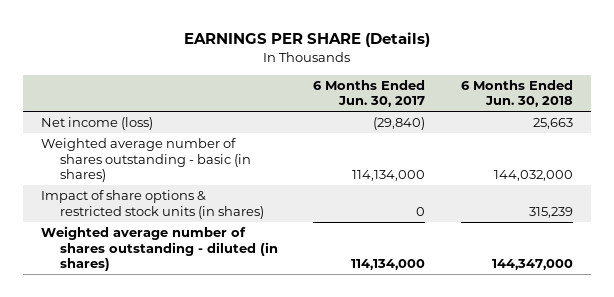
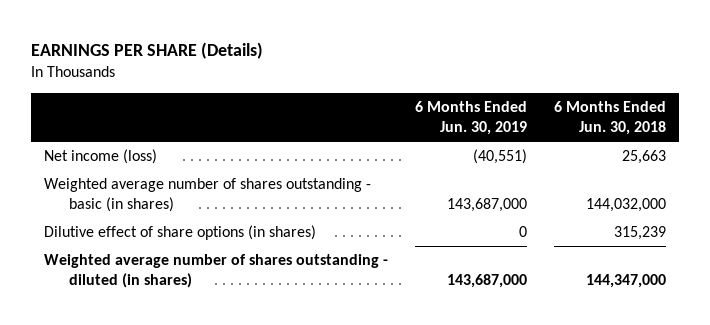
- | 6 Months Ended Jun. 30, 2017 | 6 Months Ended Jun. 30, 2018
+ | 6 Months Ended Jun. 30, 2019 | 6 Months Ended Jun. 30, 2018
- Impact of share options & restricted stock units (in shares) | 0 | 315,239
+ Dilutive effect of share options (in shares) | 0 | 315,239

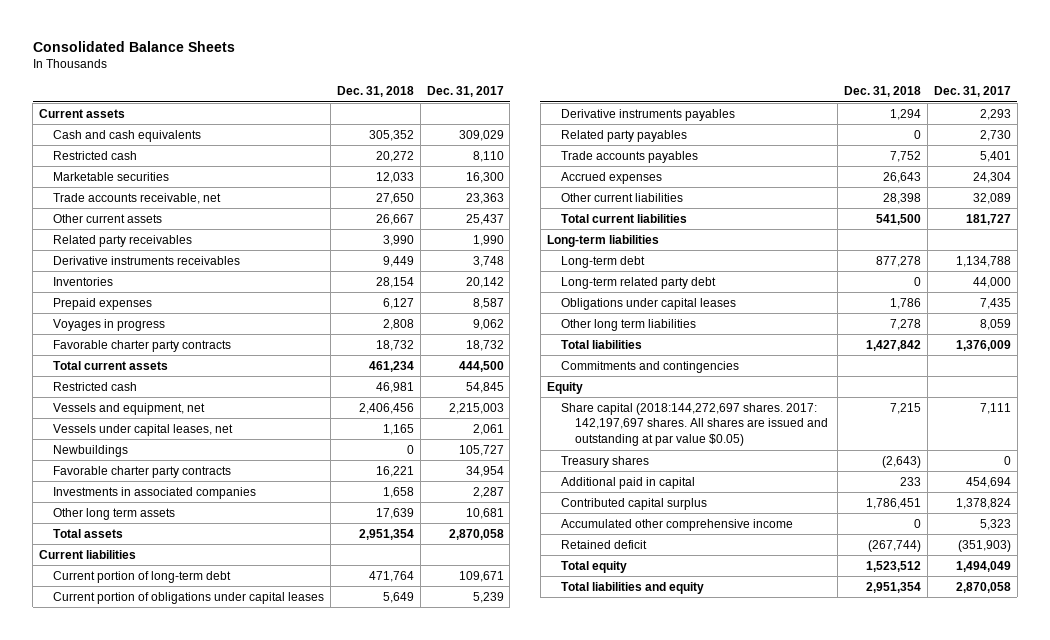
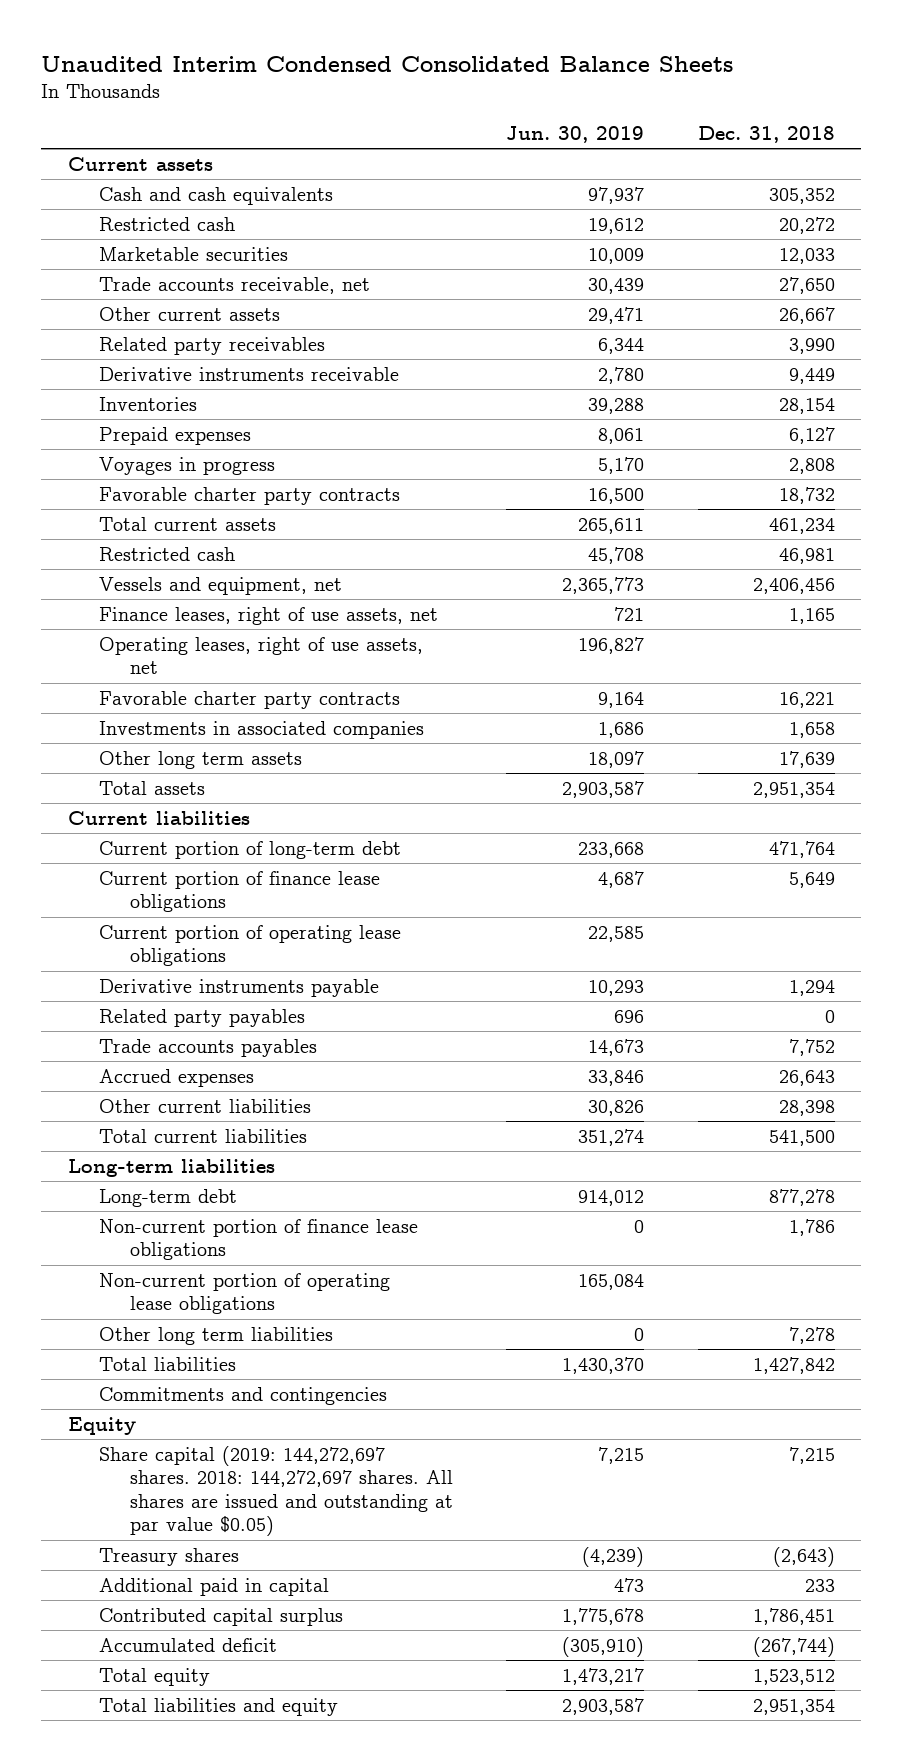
- Consolidated Balance Sheets
+ Unaudited Interim Condensed Consolidated Balance Sheets
- | Dec. 31, 2018 | Dec. 31, 2017
+ | Jun. 30, 2019 | Dec. 31, 2018
- Derivative instruments receivables | 9,449 | 3,748
+ Derivative instruments receivable | 2,780 | 9,449
- Vessels under capital leases, net | 1,165 | 2,061
- Newbuildings | 0 | 105,727
+ Finance leases, right of use assets, net | 721 | 1,165
+ Operating leases, right of use assets, net | 196,827 |
- Current portion of obligations under capital leases | 5,649 | 5,239
- Derivative instruments payables | 1,294 | 2,293
+ Current portion of finance lease obligations | 4,687 | 5,649
+ Current portion of operating lease obligations | 22,585 |
+ Derivative instruments payable | 10,293 | 1,294
- Long-term related party debt | 0 | 44,000
- Obligations under capital leases | 1,786 | 7,435
+ Non-current portion of finance lease obligations | 0 | 1,786
+ Non-current portion of operating lease obligations | 165,084 |
- Share capital (2018:144,272,697 shares. 2017: 142,197,697 shares. All shares are issued and outstanding at par value $0.05) | 7,215 | 7,111
+ Share capital (2019: 144,272,697 shares. 2018: 144,272,697 shares. All shares are issued and outstanding at par value $0.05) | 7,215 | 7,215
- Accumulated other comprehensive income | 0 | 5,323
- Retained deficit | (267,744) | (351,903)
+ Accumulated deficit | (305,910) | (267,744)

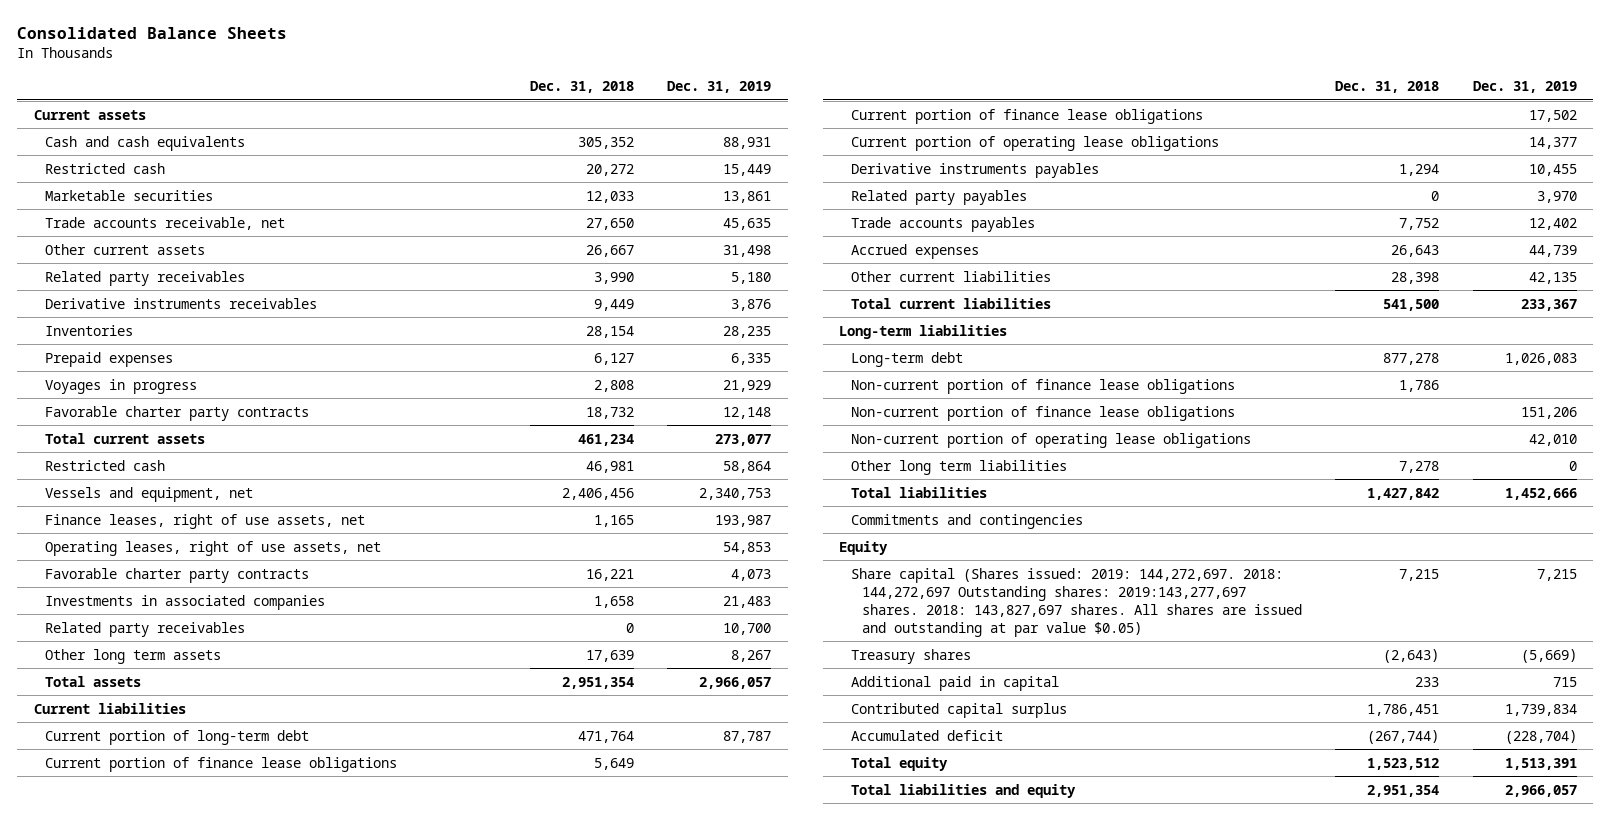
- Unaudited Interim Condensed Consolidated Balance Sheets
+ Consolidated Balance Sheets
- | Jun. 30, 2019 | Dec. 31, 2018
+ | Dec. 31, 2018 | Dec. 31, 2019
- Derivative instruments receivable | 2,780 | 9,449
+ Derivative instruments receivables | 9,449 | 3,876
+ Related party receivables | 0 | 10,700
+ Current portion of finance lease obligations | | 17,502
- Derivative instruments payable | 10,293 | 1,294
+ Derivative instruments payables | 1,294 | 10,455
+ Non-current portion of finance lease obligations | | 151,206
- Share capital (2019: 144,272,697 shares. 2018: 144,272,697 shares. All shares are issued and outstanding at par value $0.05) | 7,215 | 7,215
+ Share capital (Shares issued: 2019: 144,272,697. 2018: 144,272,697 Outstanding shares: 2019:143,277,697 shares. 2018: 143,827,697 shares. All shares are issued and outstanding at par value $0.05) | 7,215 | 7,215

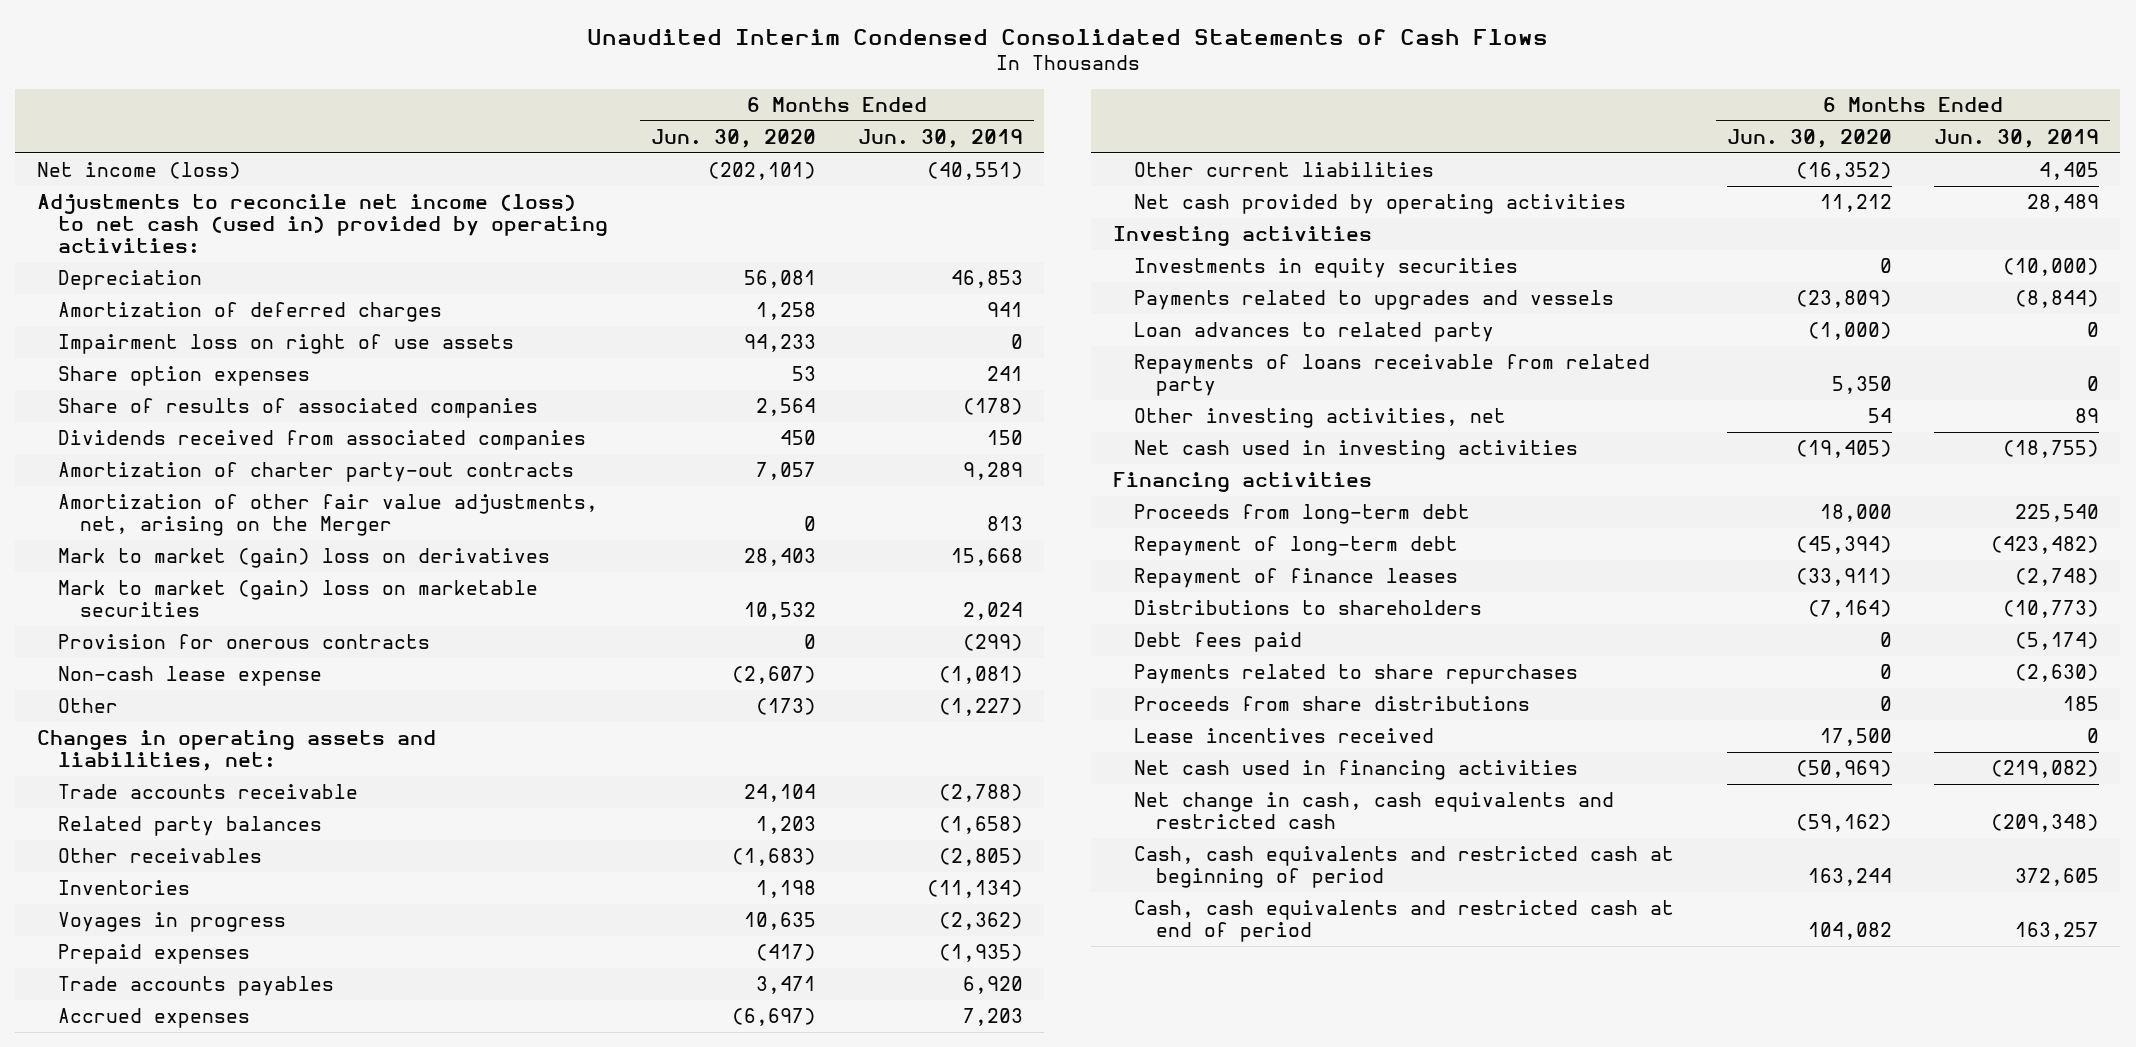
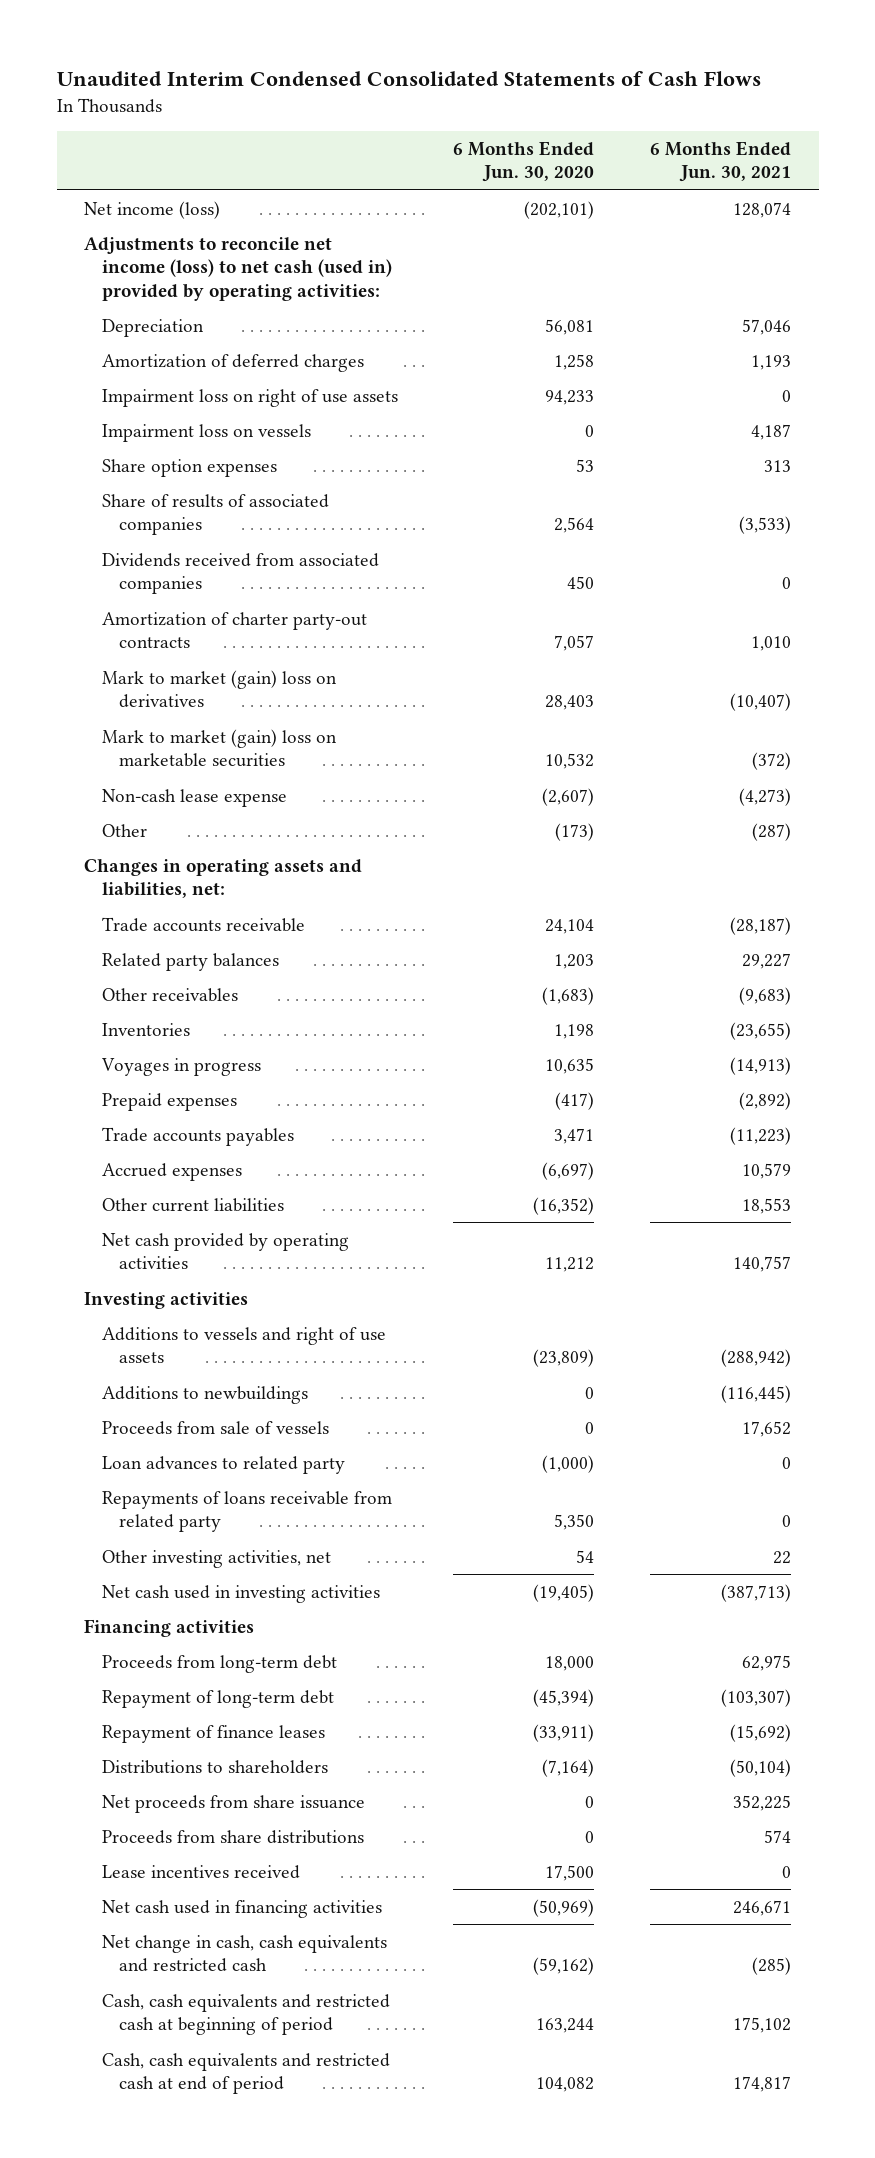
- | 6 Months Ended Jun. 30, 2020 | 6 Months Ended Jun. 30, 2019
+ | 6 Months Ended Jun. 30, 2020 | 6 Months Ended Jun. 30, 2021
+ Impairment loss on vessels | 0 | 4,187
- Amortization of other fair value adjustments, net, arising on the Merger | 0 | 813
- Provision for onerous contracts | 0 | (299)
- Investments in equity securities | 0 | (10,000)
- Payments related to upgrades and vessels | (23,809) | (8,844)
+ Additions to vessels and right of use assets | (23,809) | (288,942)
+ Additions to newbuildings | 0 | (116,445)
+ Proceeds from sale of vessels | 0 | 17,652
- Debt fees paid | 0 | (5,174)
- Payments related to share repurchases | 0 | (2,630)
+ Net proceeds from share issuance | 0 | 352,225

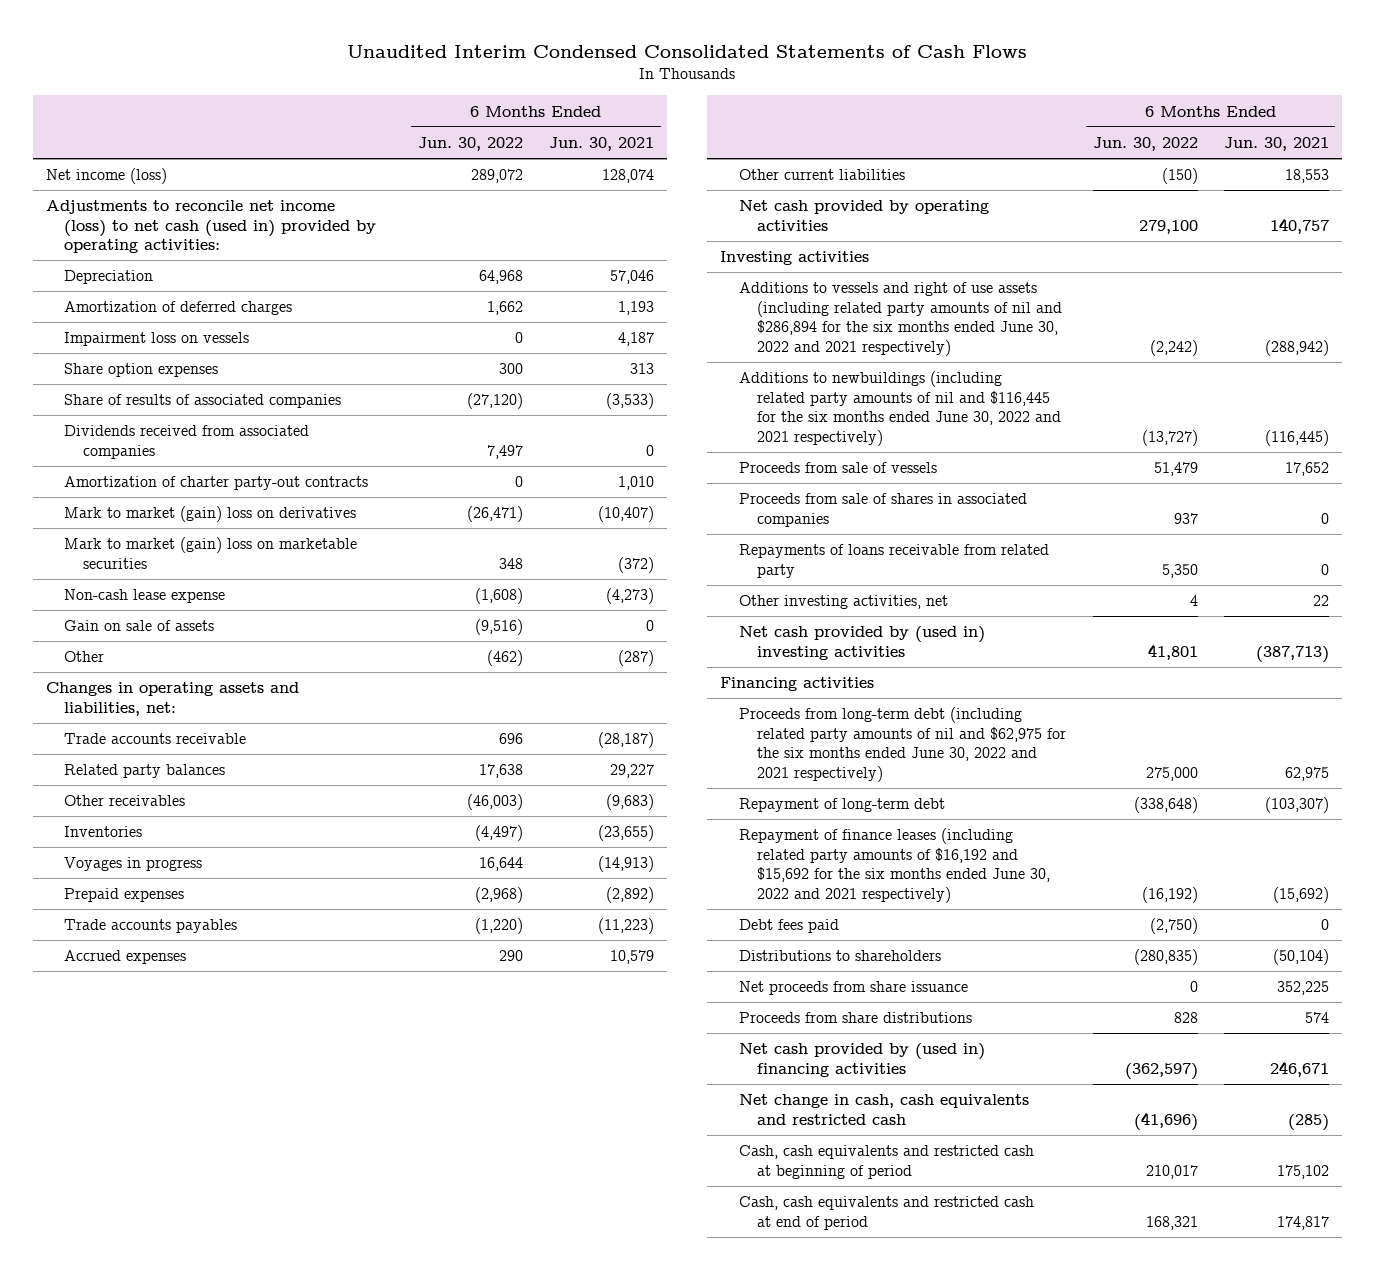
- | 6 Months Ended Jun. 30, 2020 | 6 Months Ended Jun. 30, 2021
+ | 6 Months Ended Jun. 30, 2022 | 6 Months Ended Jun. 30, 2021
- Impairment loss on right of use assets | 94,233 | 0
+ Gain on sale of assets | (9,516) | 0
- Additions to vessels and right of use assets | (23,809) | (288,942)
- Additions to newbuildings | 0 | (116,445)
+ Additions to vessels and right of use assets (including related party amounts of nil and $286,894 for the six months ended June 30, 2022 and 2021 respectively) | (2,242) | (288,942)
+ Additions to newbuildings (including related party amounts of nil and $116,445 for the six months ended June 30, 2022 and 2021 respectively) | (13,727) | (116,445)
- Loan advances to related party | (1,000) | 0
+ Proceeds from sale of shares in associated companies | 937 | 0
- Net cash used in investing activities | (19,405) | (387,713)
+ Net cash provided by (used in) investing activities | 41,801 | (387,713)
- Proceeds from long-term debt | 18,000 | 62,975
+ Proceeds from long-term debt (including related party amounts of nil and $62,975 for the six months ended June 30, 2022 and 2021 respectively) | 275,000 | 62,975
- Repayment of finance leases | (33,911) | (15,692)
+ Repayment of finance leases (including related party amounts of $16,192 and $15,692 for the six months ended June 30, 2022 and 2021 respectively) | (16,192) | (15,692)
+ Debt fees paid | (2,750) | 0
- Lease incentives received | 17,500 | 0
- Net cash used in financing activities | (50,969) | 246,671
+ Net cash provided by (used in) financing activities | (362,597) | 246,671

